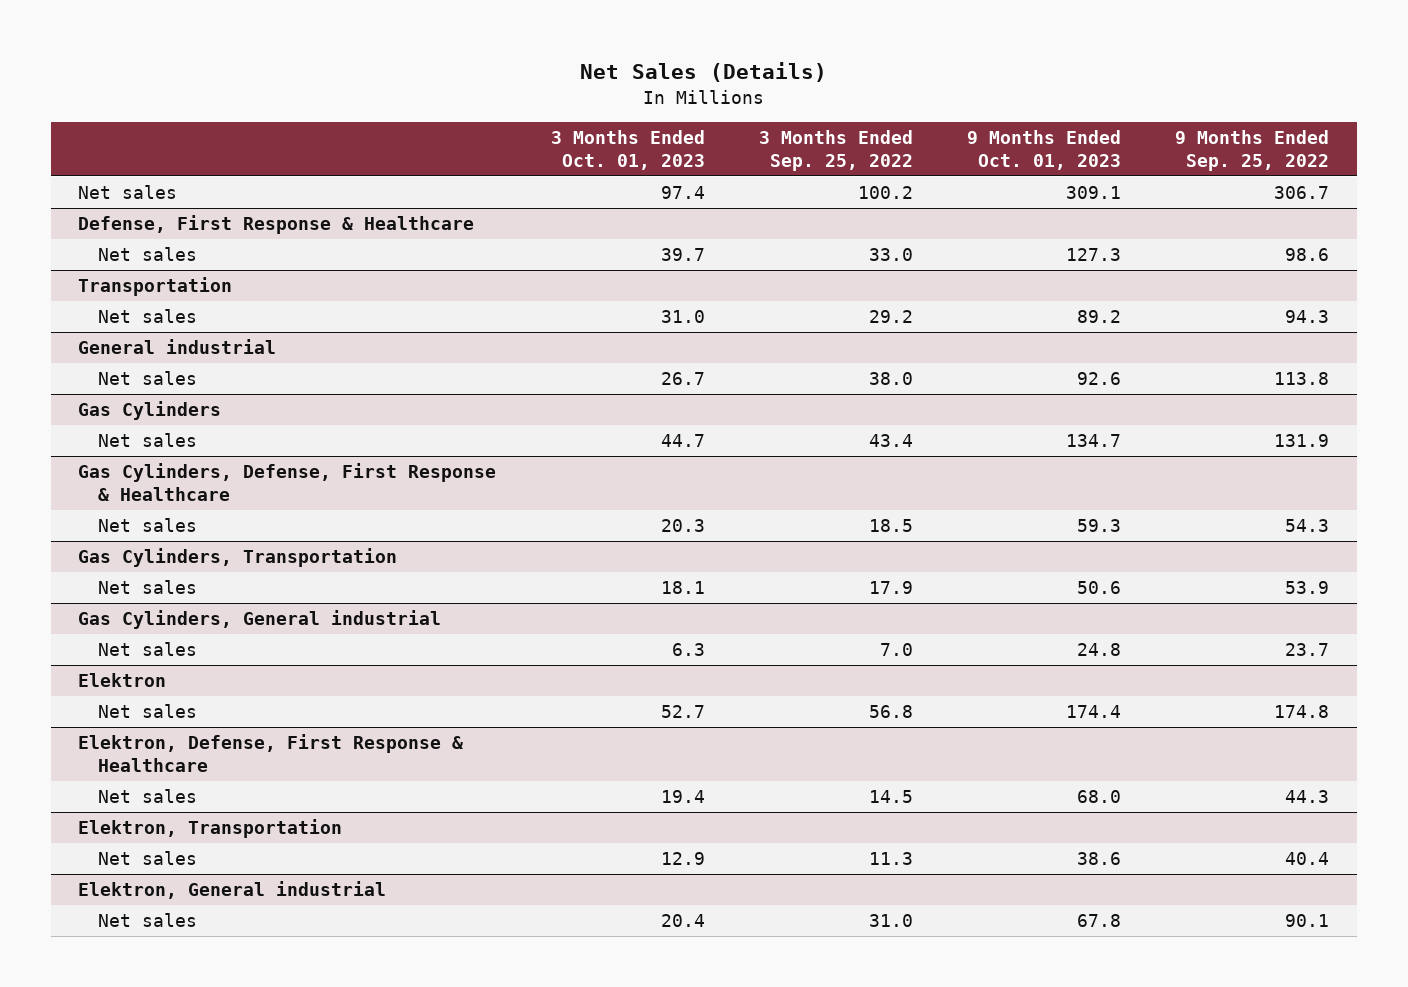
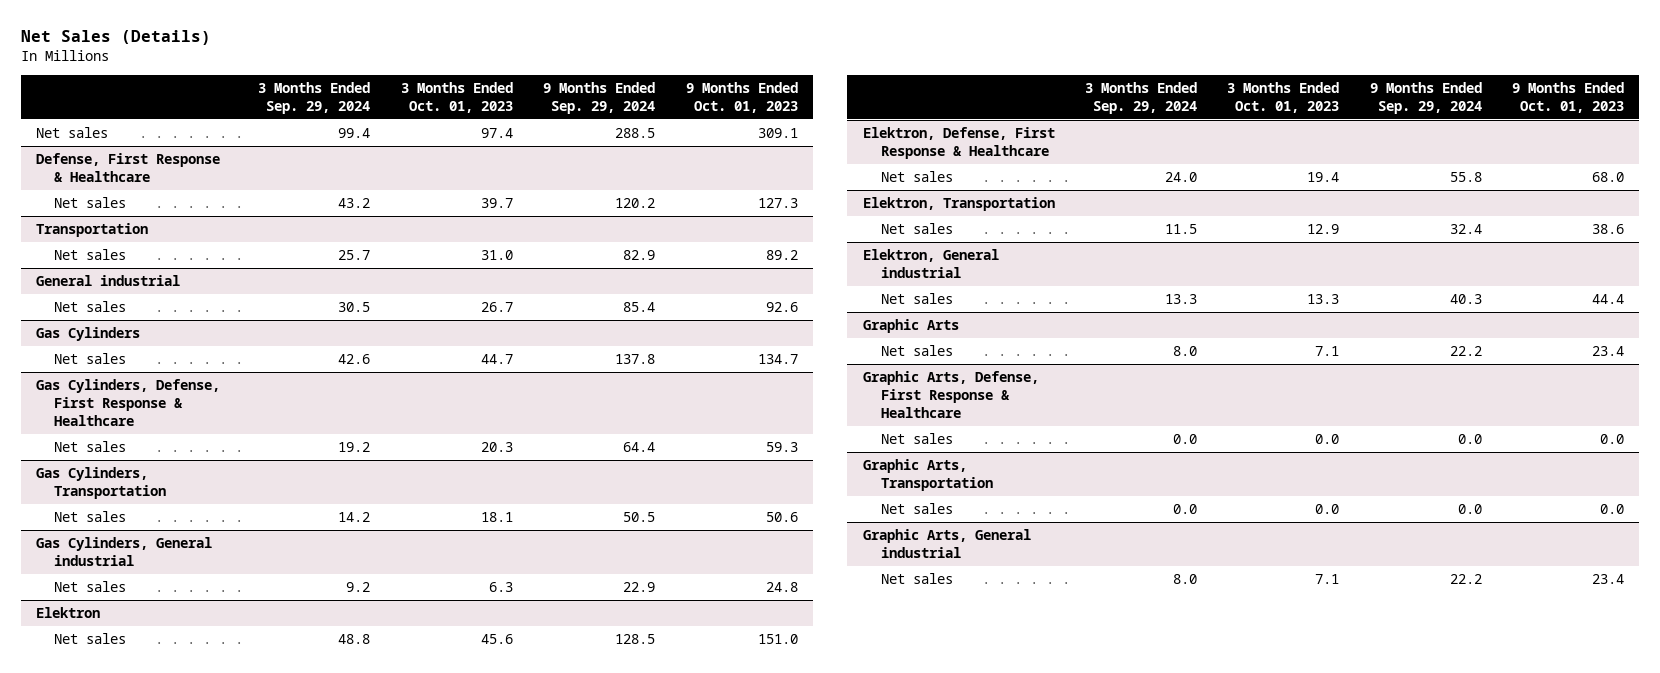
- | 3 Months Ended Oct. 01, 2023 | 3 Months Ended Sep. 25, 2022 | 9 Months Ended Oct. 01, 2023 | 9 Months Ended Sep. 25, 2022
+ | 3 Months Ended Sep. 29, 2024 | 3 Months Ended Oct. 01, 2023 | 9 Months Ended Sep. 29, 2024 | 9 Months Ended Oct. 01, 2023
@ Elektron
- Net sales | 52.7 | 56.8 | 174.4 | 174.8
+ Net sales | 48.8 | 45.6 | 128.5 | 151.0
@ Elektron, General industrial
- Net sales | 20.4 | 31.0 | 67.8 | 90.1
+ Net sales | 13.3 | 13.3 | 40.3 | 44.4
+ Graphic Arts
+ Net sales | 8.0 | 7.1 | 22.2 | 23.4
+ Graphic Arts, Defense, First Response & Healthcare
+ Net sales | 0.0 | 0.0 | 0.0 | 0.0
+ Graphic Arts, Transportation
+ Net sales | 0.0 | 0.0 | 0.0 | 0.0
+ Graphic Arts, General industrial
+ Net sales | 8.0 | 7.1 | 22.2 | 23.4

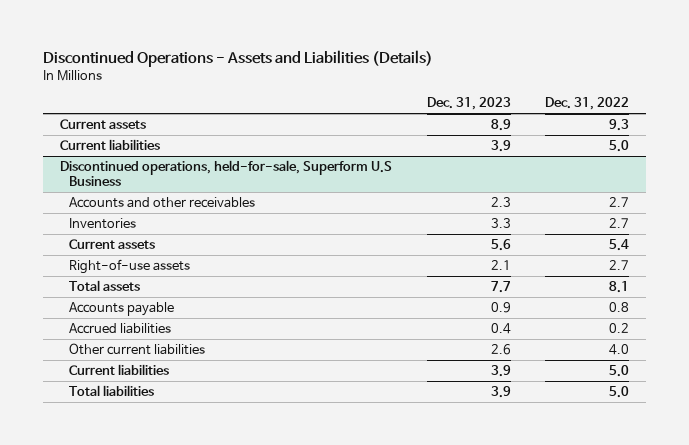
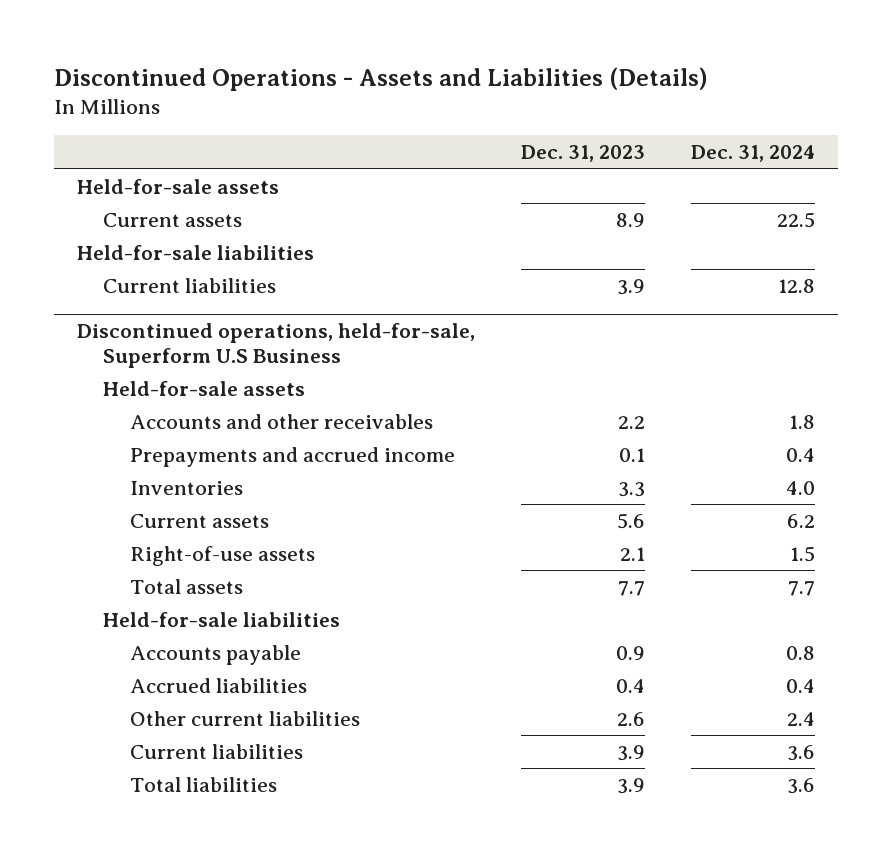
- | Dec. 31, 2023 | Dec. 31, 2022
+ | Dec. 31, 2023 | Dec. 31, 2024
+ Held-for-sale assets
+ Held-for-sale liabilities
@ Discontinued operations, held-for-sale, Superform U.S Business
- Accounts and other receivables | 2.3 | 2.7
+ Held-for-sale assets
+ Accounts and other receivables | 2.2 | 1.8
+ Prepayments and accrued income | 0.1 | 0.4
+ Held-for-sale liabilities

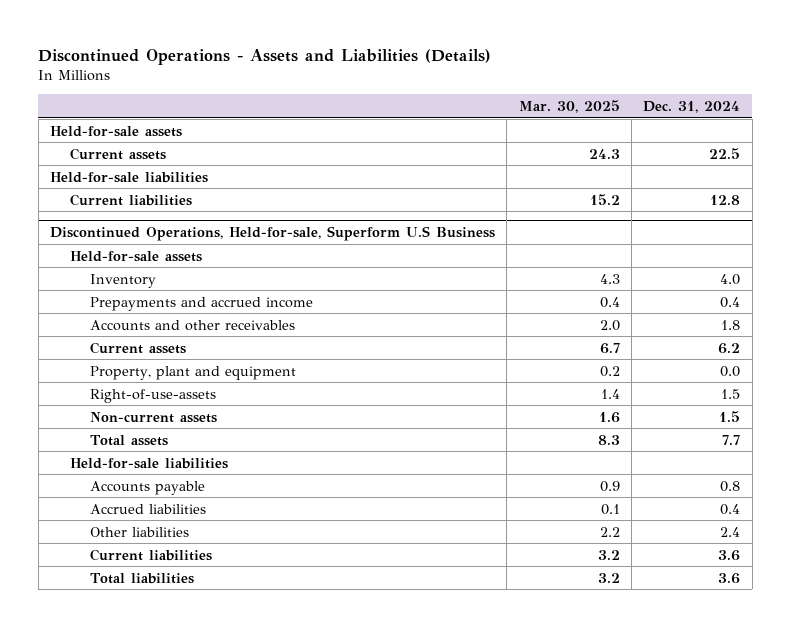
- | Dec. 31, 2023 | Dec. 31, 2024
+ | Mar. 30, 2025 | Dec. 31, 2024
- Discontinued operations, held-for-sale, Superform U.S Business
+ Discontinued Operations, Held-for-sale, Superform U.S Business
- Accounts and other receivables | 2.2 | 1.8
+ Inventory | 4.3 | 4.0
- Inventories | 3.3 | 4.0
+ Accounts and other receivables | 2.0 | 1.8
- Right-of-use assets | 2.1 | 1.5
+ Property, plant and equipment | 0.2 | 0.0
+ Right-of-use-assets | 1.4 | 1.5
+ Non-current assets | 1.6 | 1.5
- Other current liabilities | 2.6 | 2.4
+ Other liabilities | 2.2 | 2.4

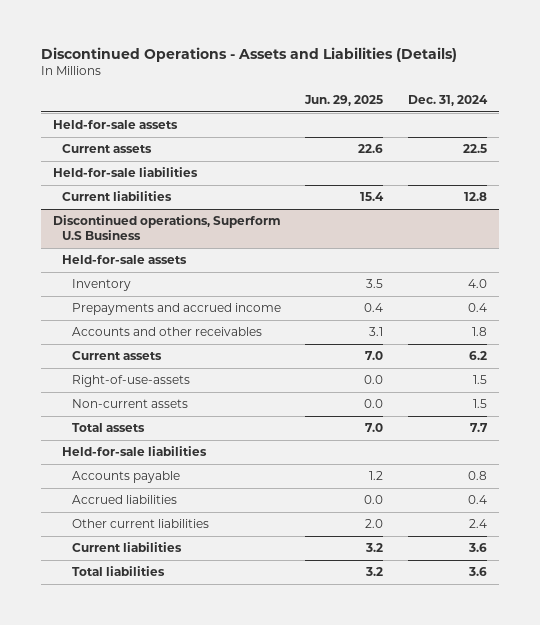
- | Mar. 30, 2025 | Dec. 31, 2024
+ | Jun. 29, 2025 | Dec. 31, 2024
- Discontinued Operations, Held-for-sale, Superform U.S Business
+ Discontinued operations, Superform U.S Business
- Property, plant and equipment | 0.2 | 0.0
- Other liabilities | 2.2 | 2.4
+ Other current liabilities | 2.0 | 2.4

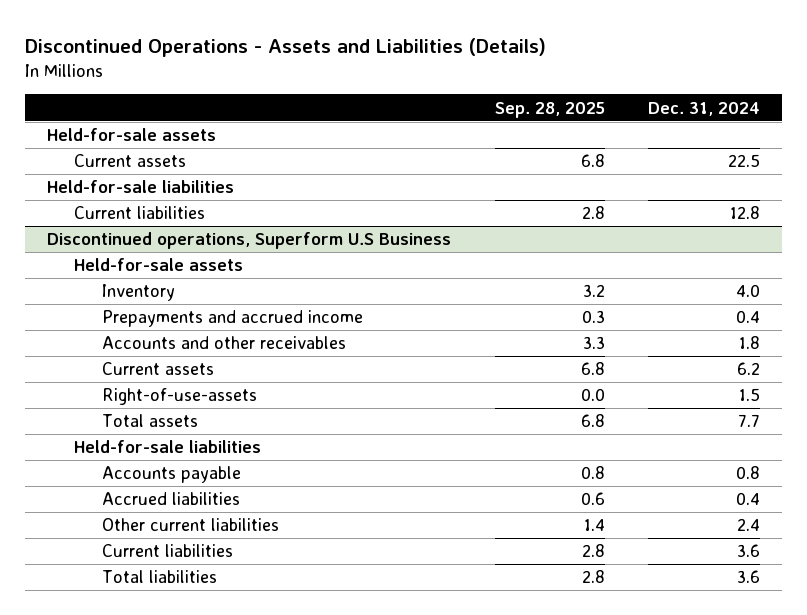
- | Jun. 29, 2025 | Dec. 31, 2024
+ | Sep. 28, 2025 | Dec. 31, 2024
@ Discontinued operations, Superform U.S Business
- Non-current assets | 0.0 | 1.5

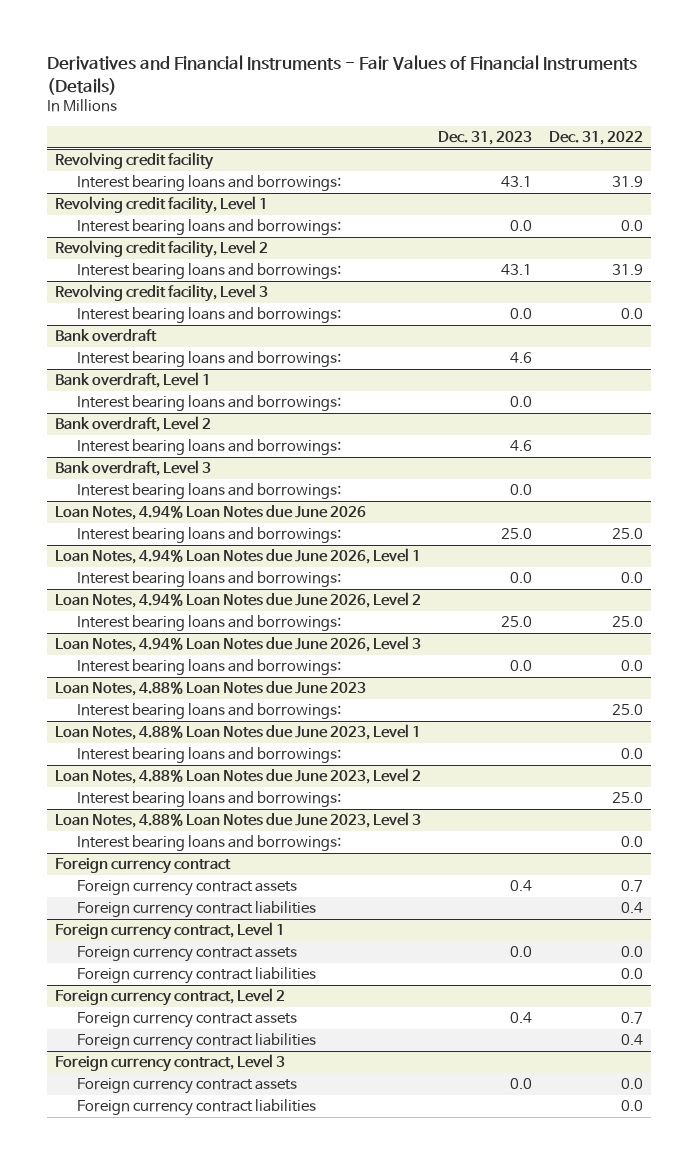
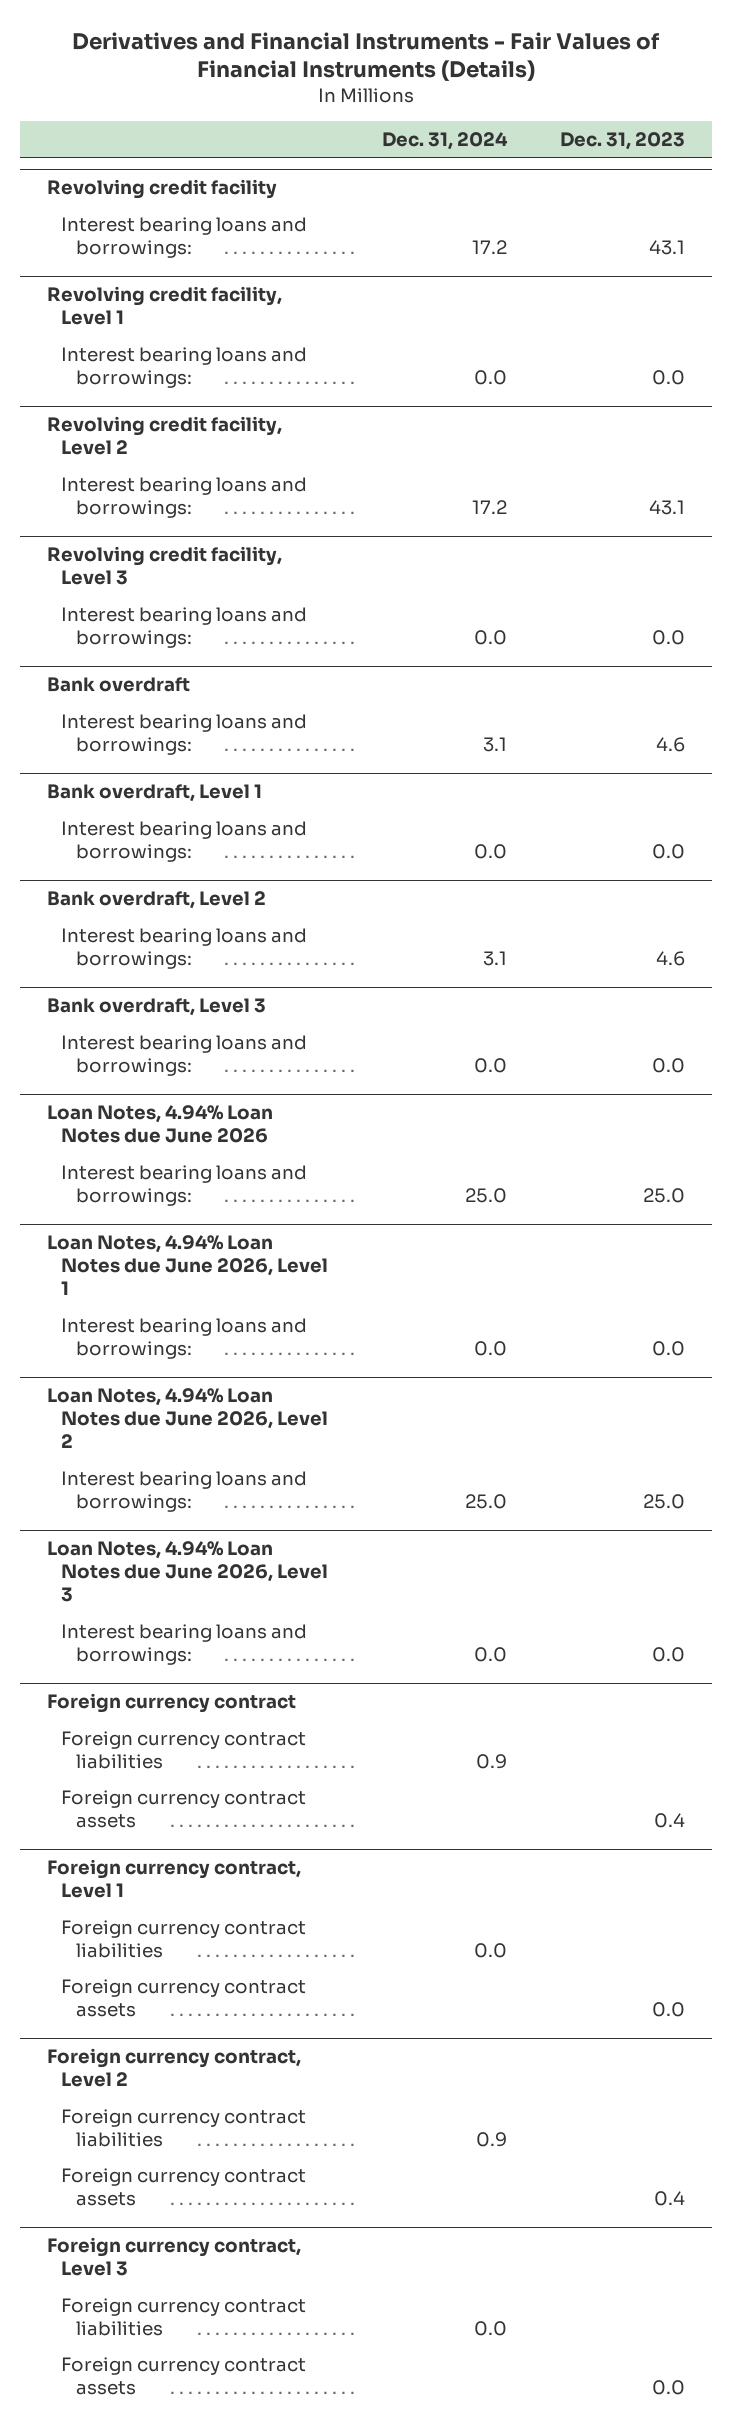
- | Dec. 31, 2023 | Dec. 31, 2022
+ | Dec. 31, 2024 | Dec. 31, 2023
- Loan Notes, 4.88% Loan Notes due June 2023
- Interest bearing loans and borrowings: | | 25.0
- Loan Notes, 4.88% Loan Notes due June 2023, Level 1
- Interest bearing loans and borrowings: | | 0.0
- Loan Notes, 4.88% Loan Notes due June 2023, Level 2
- Interest bearing loans and borrowings: | | 25.0
- Loan Notes, 4.88% Loan Notes due June 2023, Level 3
- Interest bearing loans and borrowings: | | 0.0
@ Foreign currency contract
moved down: Foreign currency contract assets | | 0.4
@ Foreign currency contract, Level 1
moved down: Foreign currency contract assets | | 0.0
@ Foreign currency contract, Level 2
moved down: Foreign currency contract assets | | 0.4
@ Foreign currency contract, Level 3
moved down: Foreign currency contract assets | | 0.0

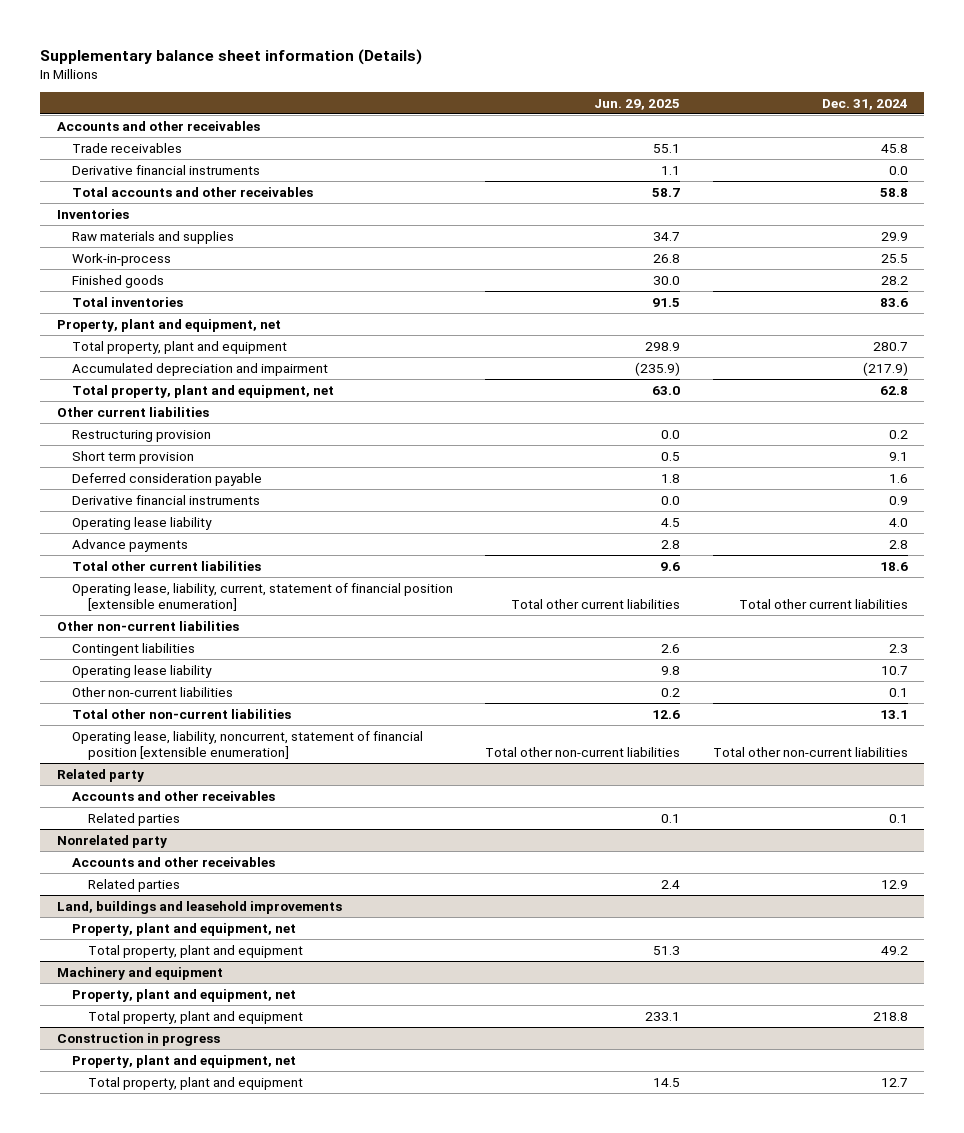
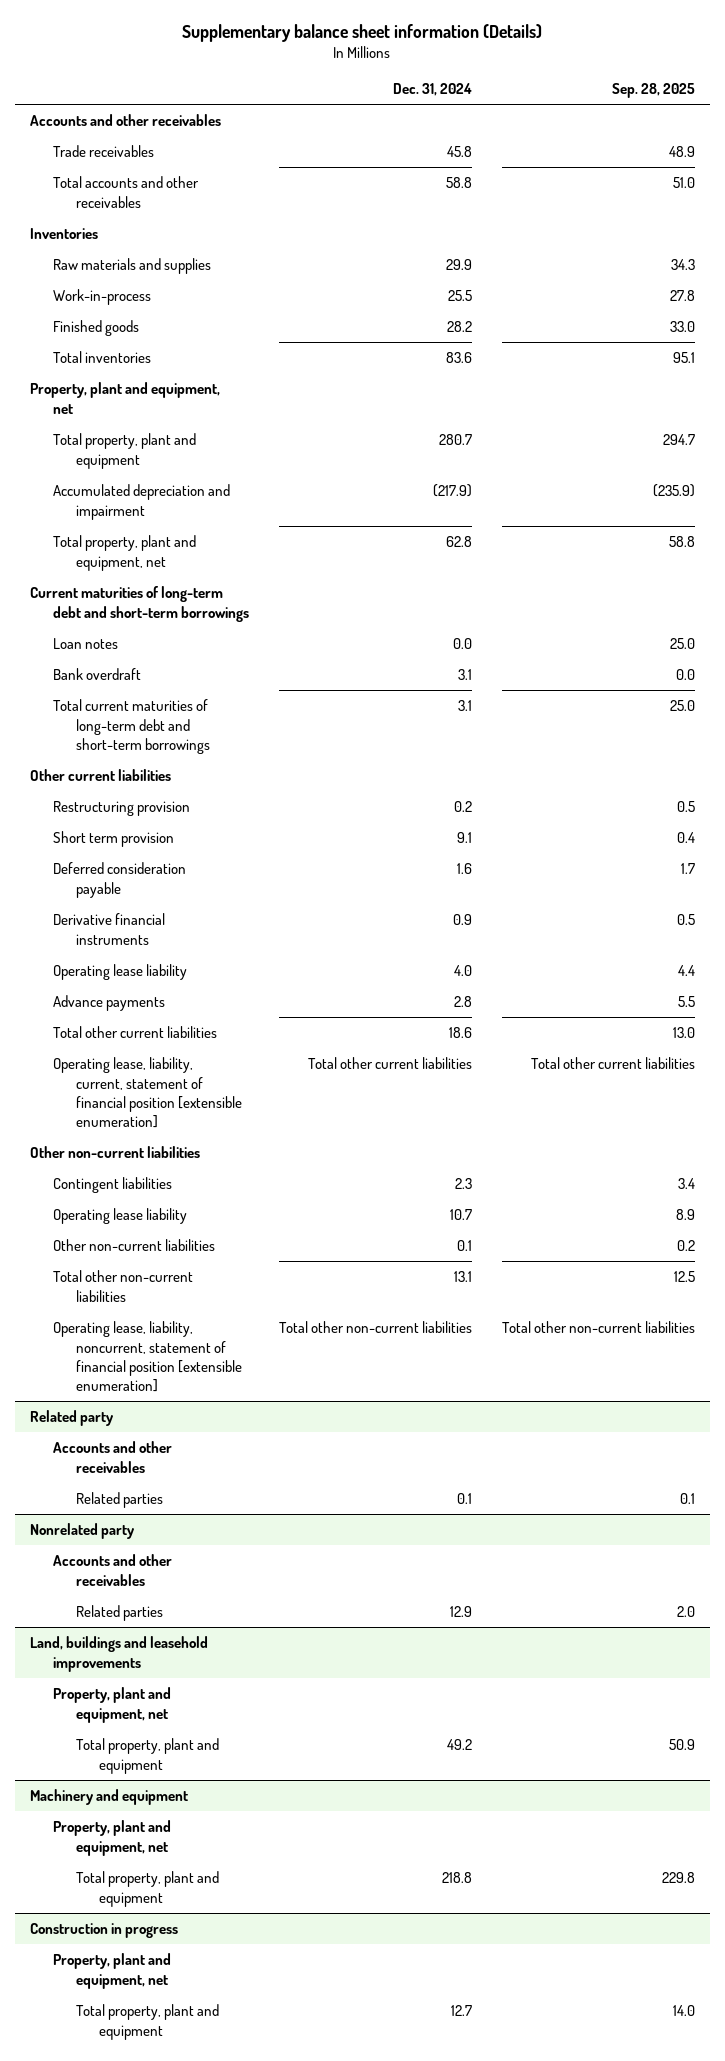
- | Jun. 29, 2025 | Dec. 31, 2024
+ | Dec. 31, 2024 | Sep. 28, 2025
- Derivative financial instruments | 1.1 | 0.0
+ Current maturities of long-term debt and short-term borrowings
+ Loan notes | 0.0 | 25.0
+ Bank overdraft | 3.1 | 0.0
+ Total current maturities of long-term debt and short-term borrowings | 3.1 | 25.0

